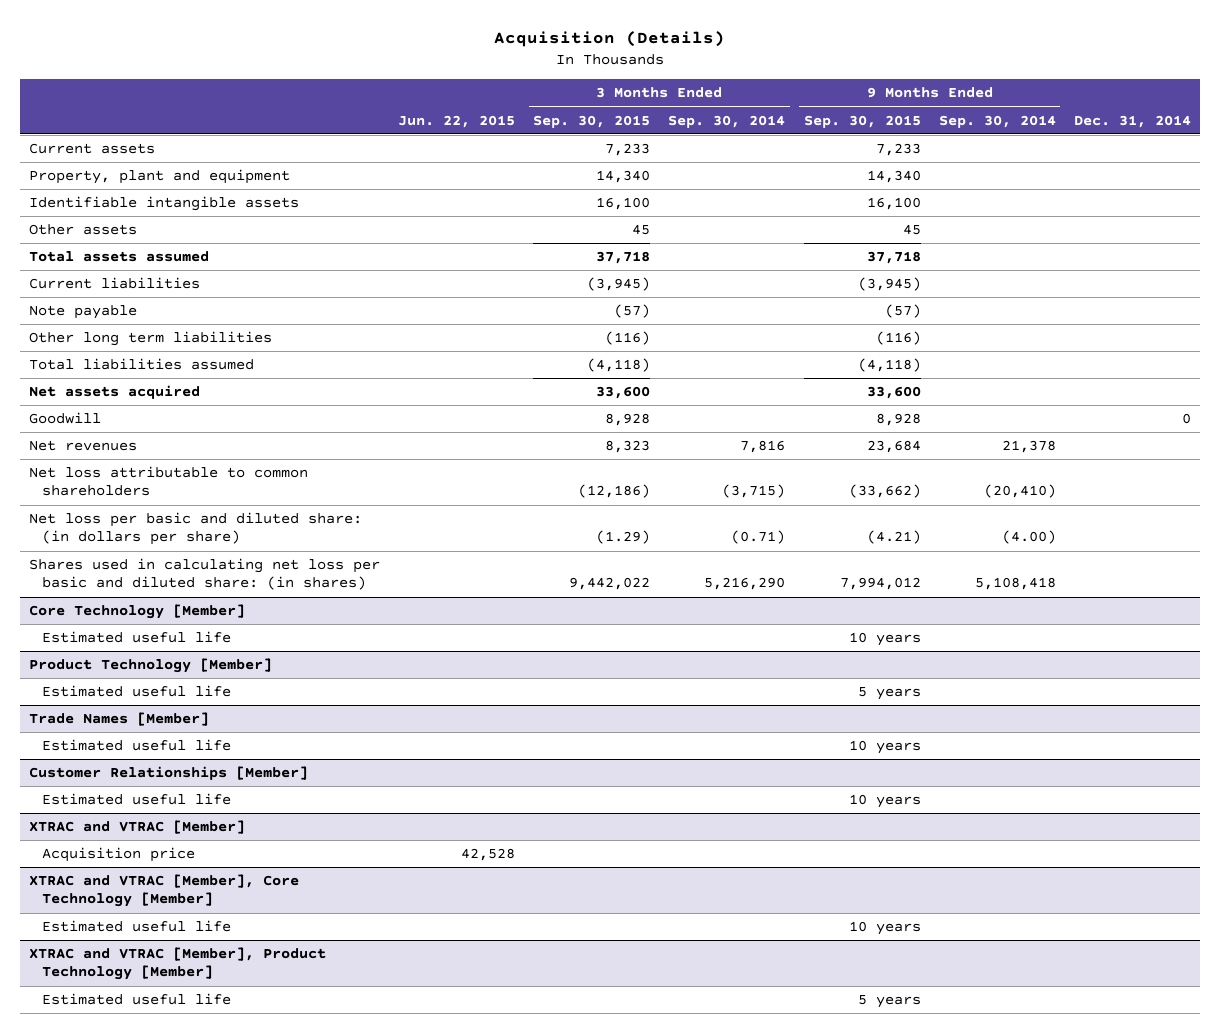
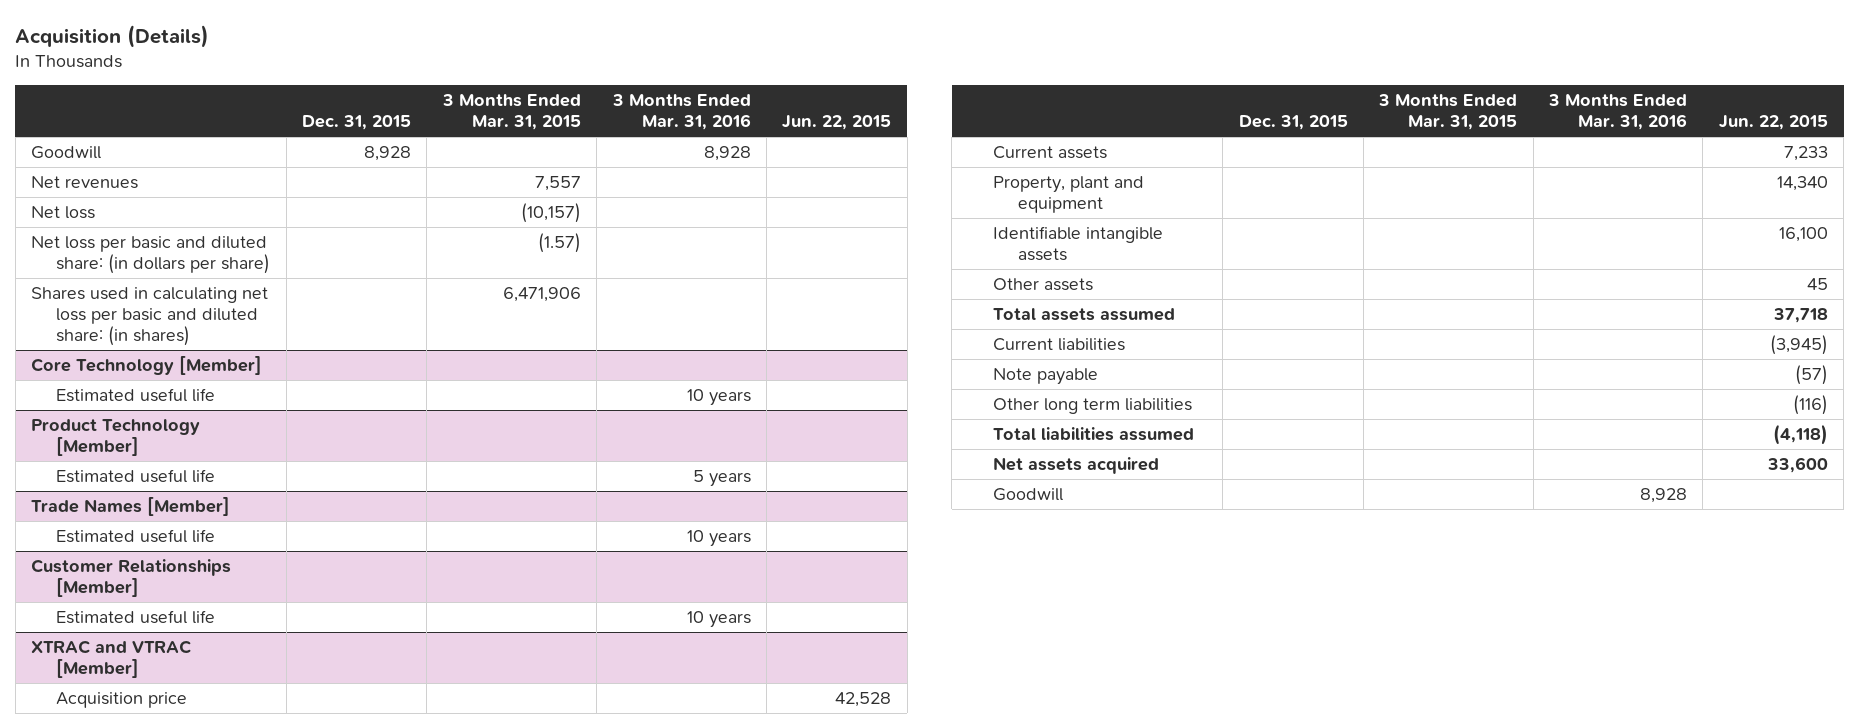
- | Jun. 22, 2015 | 3 Months Ended Sep. 30, 2015 | 3 Months Ended Sep. 30, 2014 | 9 Months Ended Sep. 30, 2015 | 9 Months Ended Sep. 30, 2014 | Dec. 31, 2014
+ | Dec. 31, 2015 | 3 Months Ended Mar. 31, 2015 | 3 Months Ended Mar. 31, 2016 | Jun. 22, 2015
- Current assets | | 7,233 | | 7,233 | |
- Property, plant and equipment | | 14,340 | | 14,340 | |
- Identifiable intangible assets | | 16,100 | | 16,100 | |
- Other assets | | 45 | | 45 | |
- Total assets assumed | | 37,718 | | 37,718 | |
- Current liabilities | | (3,945) | | (3,945) | |
- Note payable | | (57) | | (57) | |
- Other long term liabilities | | (116) | | (116) | |
- Total liabilities assumed | | (4,118) | | (4,118) | |
- Net assets acquired | | 33,600 | | 33,600 | |
- Net loss attributable to common shareholders | | (12,186) | (3,715) | (33,662) | (20,410) |
+ Net loss | | (10,157) | |
- XTRAC and VTRAC [Member], Core Technology [Member]
- Estimated useful life | | | | 10 years | |
- XTRAC and VTRAC [Member], Product Technology [Member]
- Estimated useful life | | | | 5 years | |
@ XTRAC and VTRAC [Member]
+ Current assets | | | | 7,233
+ Property, plant and equipment | | | | 14,340
+ Identifiable intangible assets | | | | 16,100
+ Other assets | | | | 45
+ Total assets assumed | | | | 37,718
+ Current liabilities | | | | (3,945)
+ Note payable | | | | (57)
+ Other long term liabilities | | | | (116)
+ Total liabilities assumed | | | | (4,118)
+ Net assets acquired | | | | 33,600
+ Goodwill | | | 8,928 |

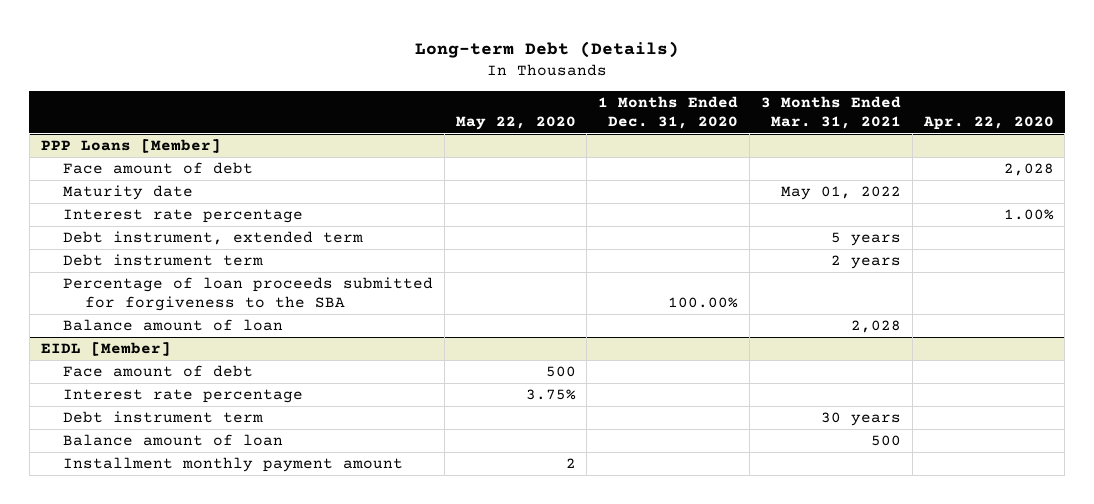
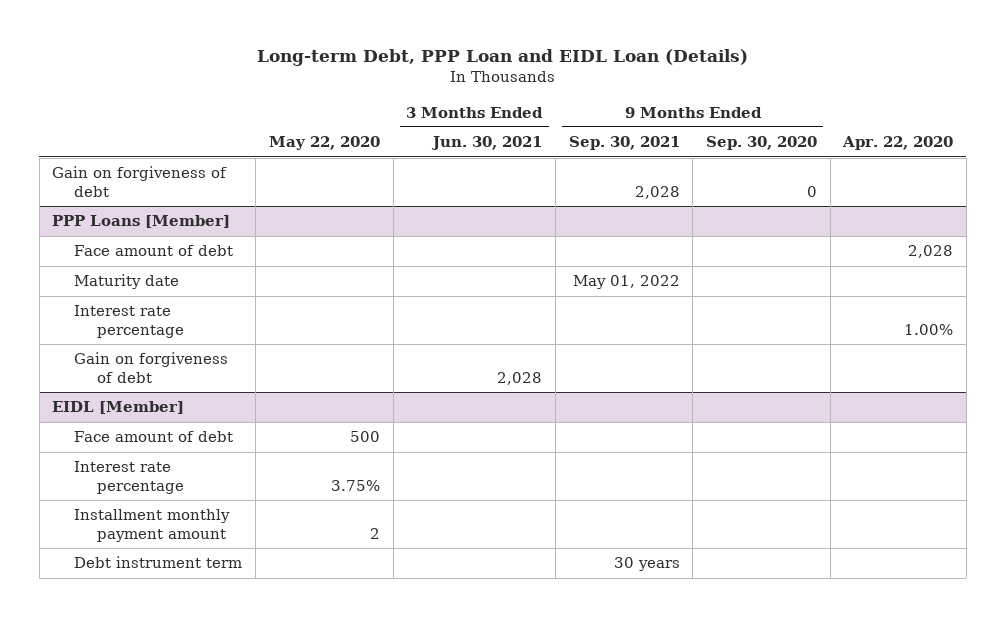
- Long-term Debt (Details)
+ Long-term Debt, PPP Loan and EIDL Loan (Details)
- | May 22, 2020 | 1 Months Ended Dec. 31, 2020 | 3 Months Ended Mar. 31, 2021 | Apr. 22, 2020
+ | May 22, 2020 | 3 Months Ended Jun. 30, 2021 | 9 Months Ended Sep. 30, 2021 | 9 Months Ended Sep. 30, 2020 | Apr. 22, 2020
+ Gain on forgiveness of debt | | | 2,028 | 0 |
@ PPP Loans [Member]
- Debt instrument, extended term | | | 5 years |
- Debt instrument term | | | 2 years |
- Percentage of loan proceeds submitted for forgiveness to the SBA | | 100.00% | |
- Balance amount of loan | | | 2,028 |
+ Gain on forgiveness of debt | | 2,028 | | |
@ EIDL [Member]
- Balance amount of loan | | | 500 |
moved down: Debt instrument term | | | 30 years | |

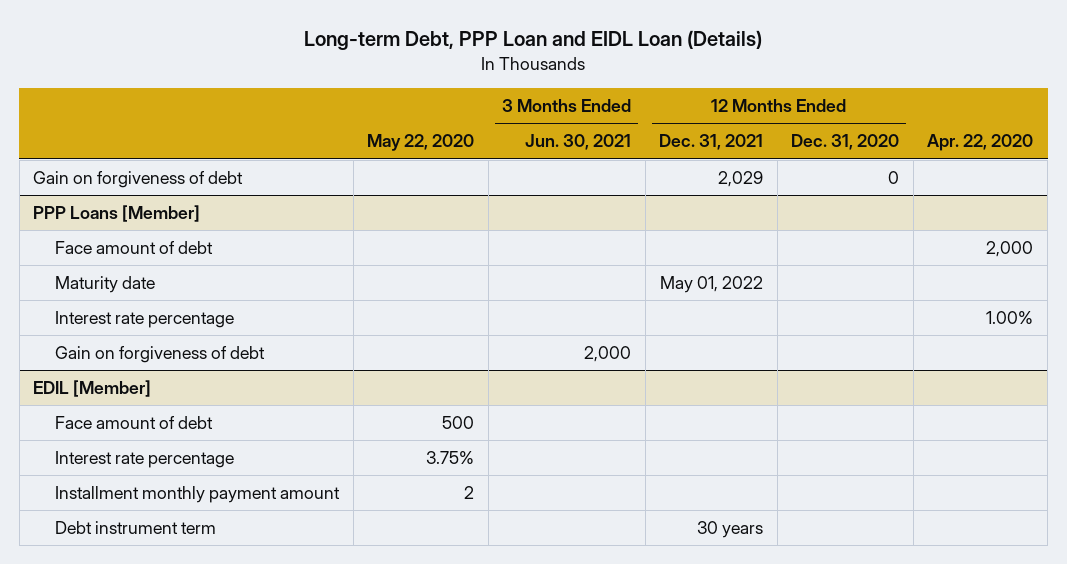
- | May 22, 2020 | 3 Months Ended Jun. 30, 2021 | 9 Months Ended Sep. 30, 2021 | 9 Months Ended Sep. 30, 2020 | Apr. 22, 2020
+ | May 22, 2020 | 3 Months Ended Jun. 30, 2021 | 12 Months Ended Dec. 31, 2021 | 12 Months Ended Dec. 31, 2020 | Apr. 22, 2020
@ PPP Loans [Member]
- Face amount of debt | | | | | 2,028
+ Face amount of debt | | | | | 2,000
- Gain on forgiveness of debt | | 2,028 | | |
- EIDL [Member]
@ PPP Loans [Member]
+ Gain on forgiveness of debt | | 2,000 | | |
+ EDIL [Member]

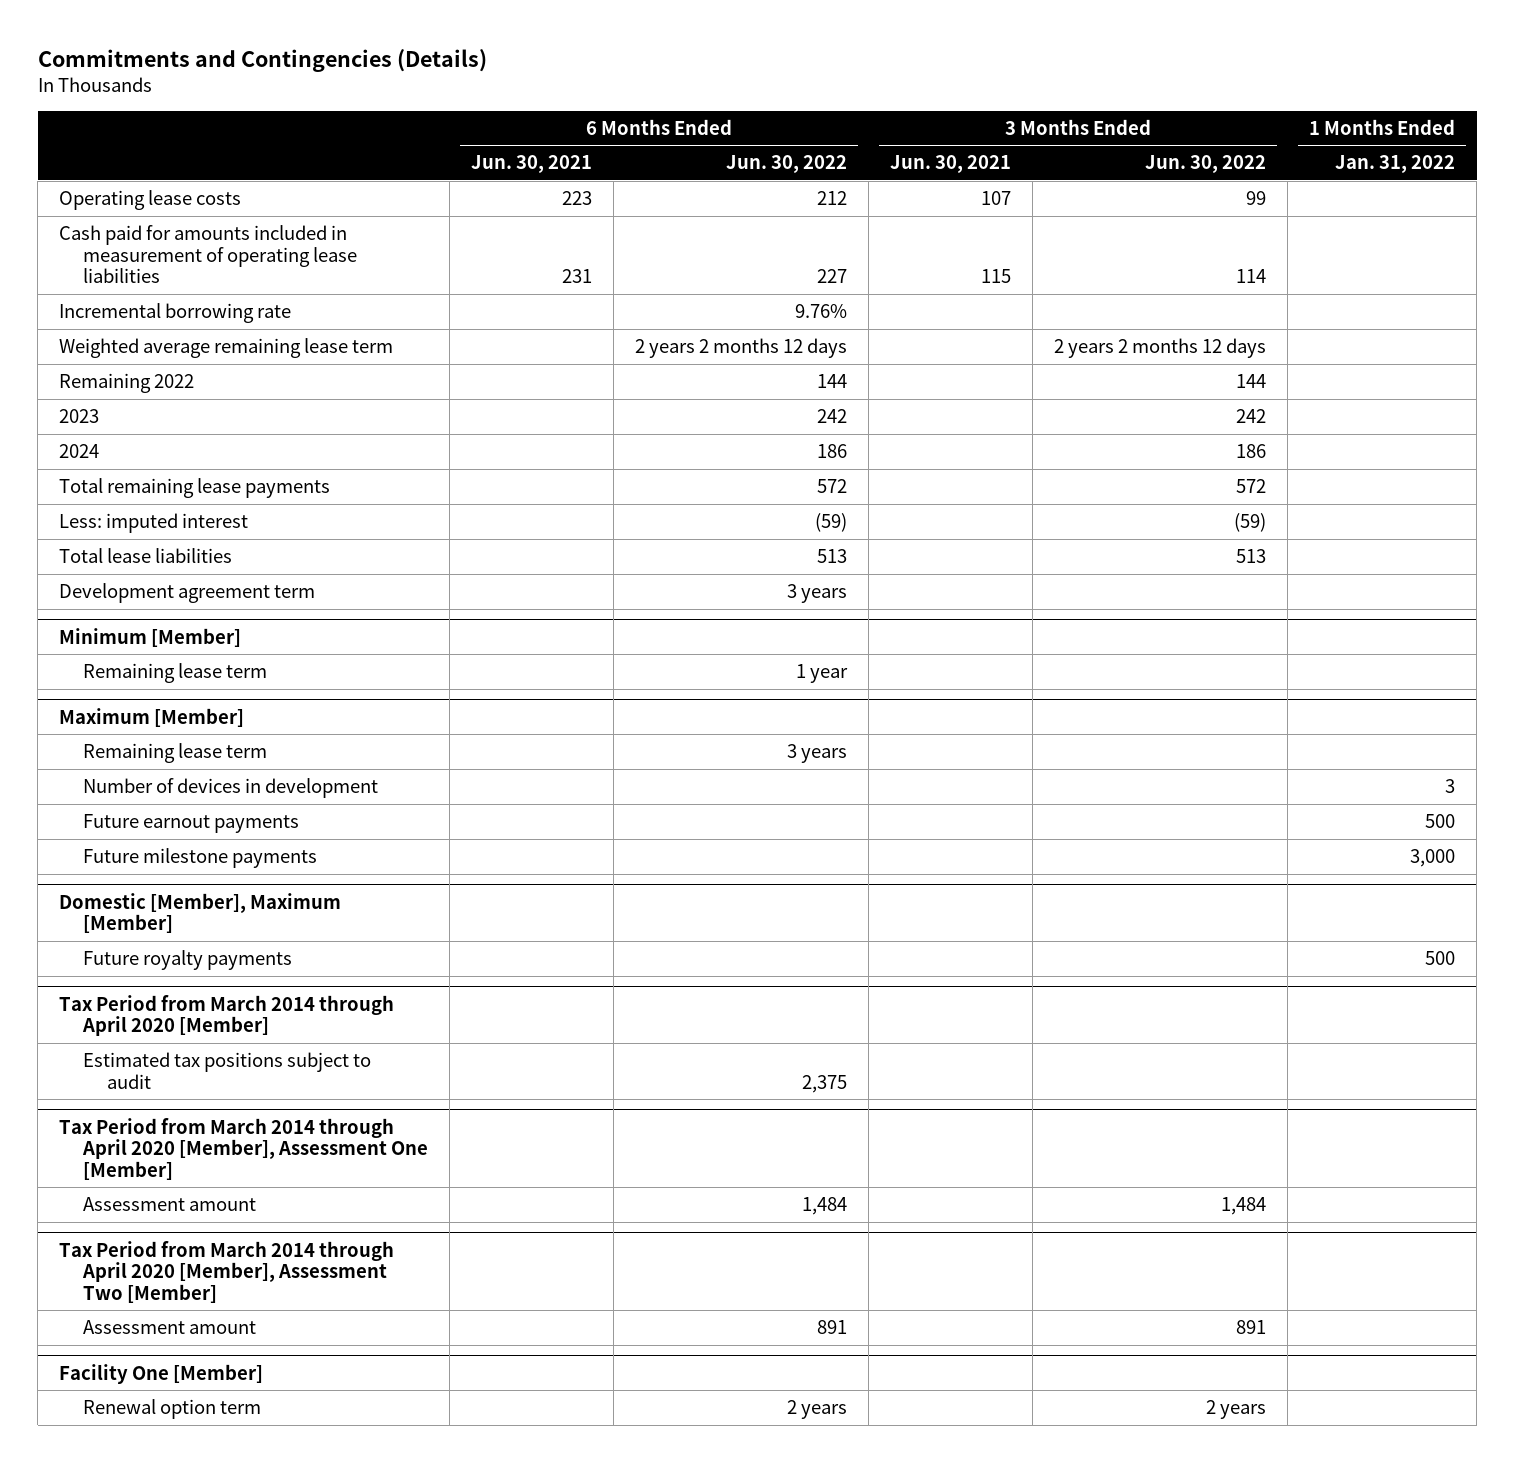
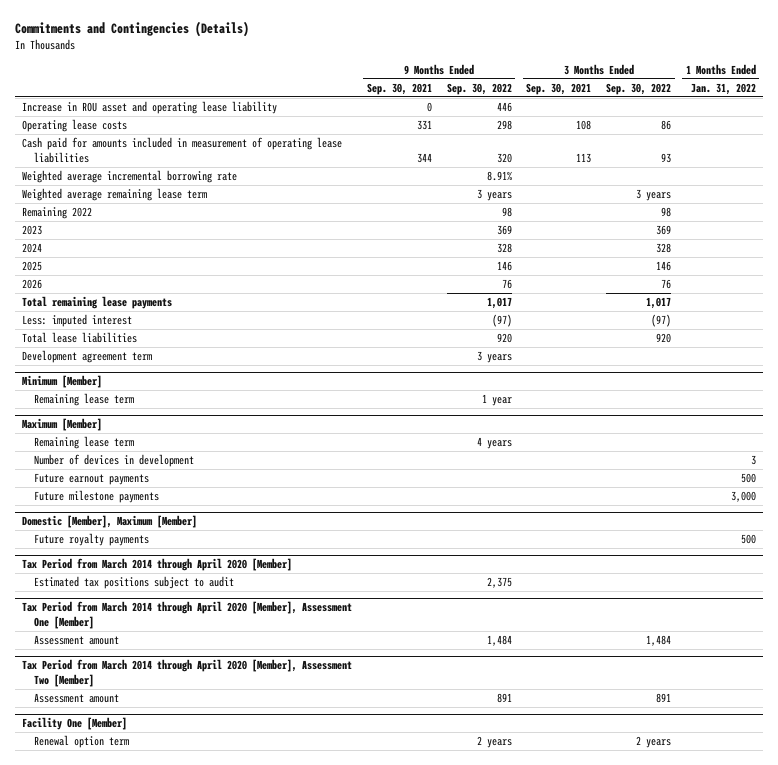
- | 6 Months Ended Jun. 30, 2021 | 6 Months Ended Jun. 30, 2022 | 3 Months Ended Jun. 30, 2021 | 3 Months Ended Jun. 30, 2022 | 1 Months Ended Jan. 31, 2022
+ | 9 Months Ended Sep. 30, 2021 | 9 Months Ended Sep. 30, 2022 | 3 Months Ended Sep. 30, 2021 | 3 Months Ended Sep. 30, 2022 | 1 Months Ended Jan. 31, 2022
+ Increase in ROU asset and operating lease liability | 0 | 446 | | |
- Incremental borrowing rate | | 9.76% | | |
+ Weighted average incremental borrowing rate | | 8.91% | | |
+ 2025 | | 146 | | 146 |
+ 2026 | | 76 | | 76 |

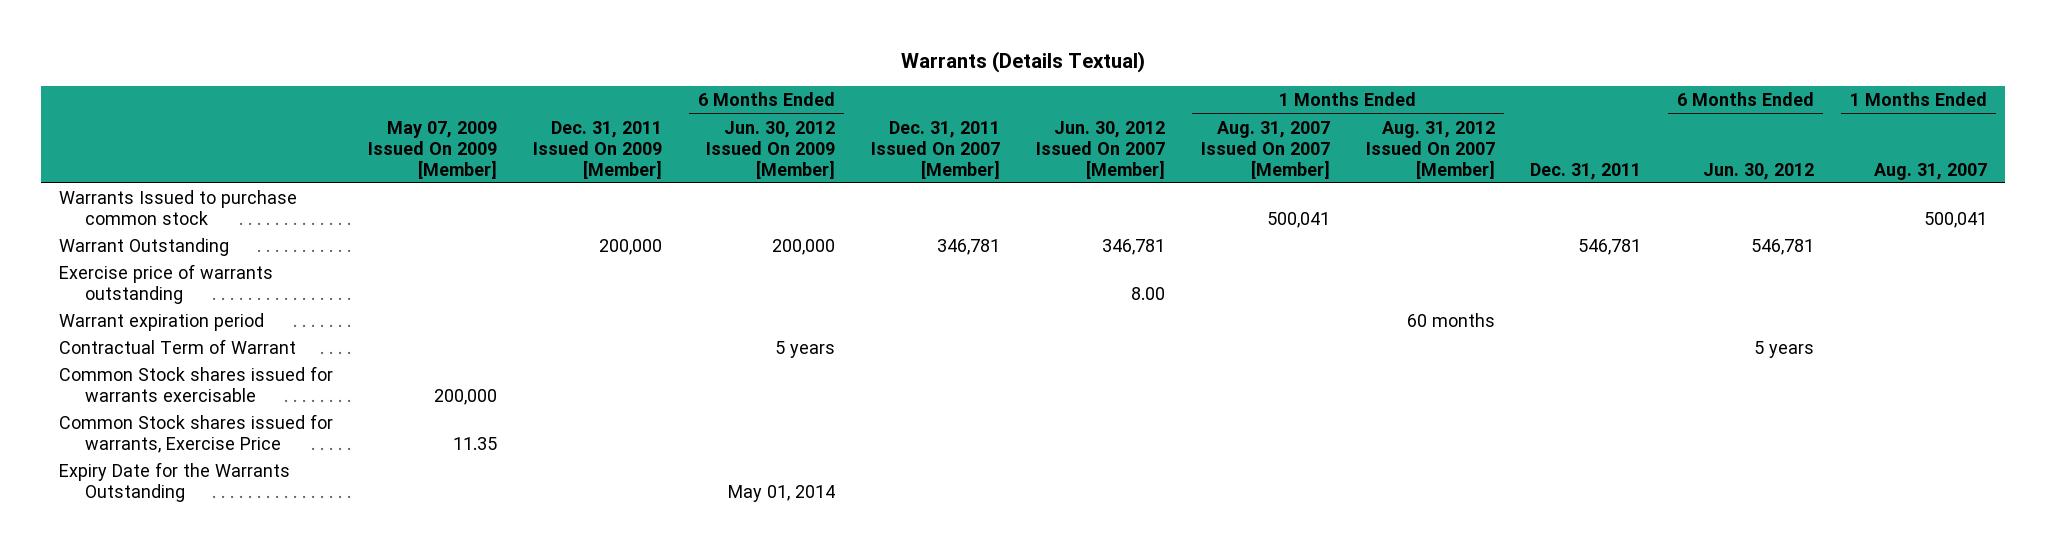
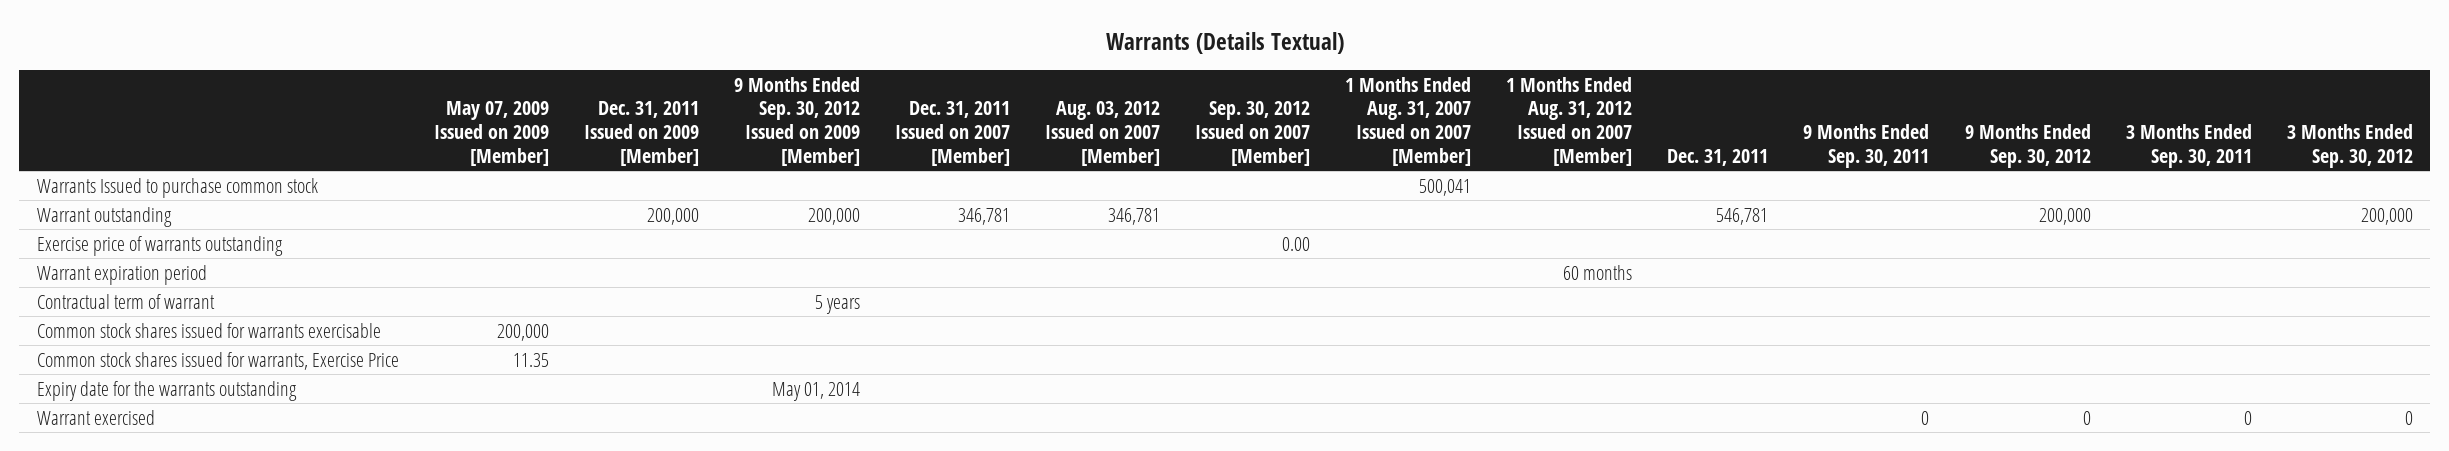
- | May 07, 2009 Issued On 2009 [Member] | Dec. 31, 2011 Issued On 2009 [Member] | 6 Months Ended Jun. 30, 2012 Issued On 2009 [Member] | Dec. 31, 2011 Issued On 2007 [Member] | Jun. 30, 2012 Issued On 2007 [Member] | 1 Months Ended Aug. 31, 2007 Issued On 2007 [Member] | 1 Months Ended Aug. 31, 2012 Issued On 2007 [Member] | Dec. 31, 2011 | 6 Months Ended Jun. 30, 2012 | 1 Months Ended Aug. 31, 2007
+ | May 07, 2009 Issued on 2009 [Member] | Dec. 31, 2011 Issued on 2009 [Member] | 9 Months Ended Sep. 30, 2012 Issued on 2009 [Member] | Dec. 31, 2011 Issued on 2007 [Member] | Aug. 03, 2012 Issued on 2007 [Member] | Sep. 30, 2012 Issued on 2007 [Member] | 1 Months Ended Aug. 31, 2007 Issued on 2007 [Member] | 1 Months Ended Aug. 31, 2012 Issued on 2007 [Member] | Dec. 31, 2011 | 9 Months Ended Sep. 30, 2011 | 9 Months Ended Sep. 30, 2012 | 3 Months Ended Sep. 30, 2011 | 3 Months Ended Sep. 30, 2012
- Warrant Outstanding | | 200,000 | 200,000 | 346,781 | 346,781 | | | 546,781 | 546,781 |
+ Warrant outstanding | | 200,000 | 200,000 | 346,781 | 346,781 | | | | 546,781 | | 200,000 | | 200,000
- Contractual Term of Warrant | | | 5 years | | | | | | 5 years |
- Common Stock shares issued for warrants exercisable | 200,000 | | | | | | | | |
- Common Stock shares issued for warrants, Exercise Price | 11.35 | | | | | | | | |
- Expiry Date for the Warrants Outstanding | | | May 01, 2014 | | | | | | |
+ Contractual term of warrant | | | 5 years | | | | | | | | | |
+ Common stock shares issued for warrants exercisable | 200,000 | | | | | | | | | | | |
+ Common stock shares issued for warrants, Exercise Price | 11.35 | | | | | | | | | | | |
+ Expiry date for the warrants outstanding | | | May 01, 2014 | | | | | | | | | |
+ Warrant exercised | | | | | | | | | | 0 | 0 | 0 | 0

